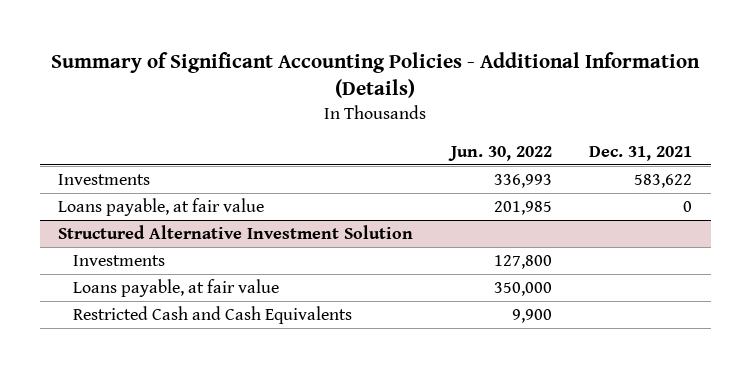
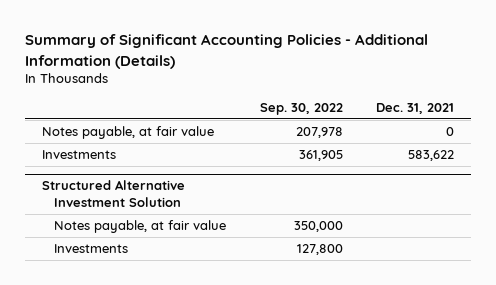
- | Jun. 30, 2022 | Dec. 31, 2021
+ | Sep. 30, 2022 | Dec. 31, 2021
+ Notes payable, at fair value | 207,978 | 0
- Loans payable, at fair value | 201,985 | 0
@ Structured Alternative Investment Solution
+ Notes payable, at fair value | 350,000 |
- Loans payable, at fair value | 350,000 |
- Restricted Cash and Cash Equivalents | 9,900 |

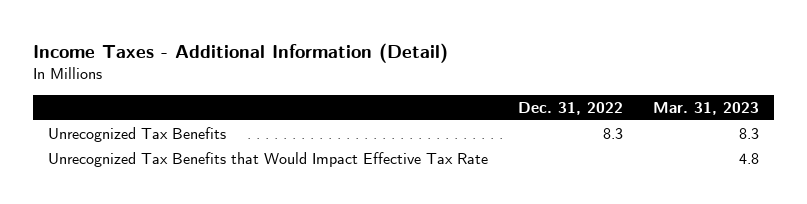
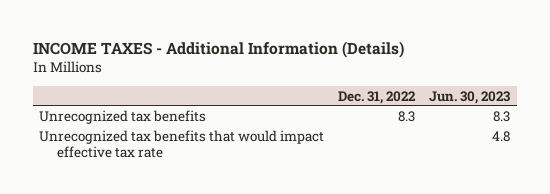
- Income Taxes - Additional Information (Detail)
+ INCOME TAXES - Additional Information (Details)
- | Dec. 31, 2022 | Mar. 31, 2023
+ | Dec. 31, 2022 | Jun. 30, 2023
- Unrecognized Tax Benefits | 8.3 | 8.3
- Unrecognized Tax Benefits that Would Impact Effective Tax Rate | | 4.8
+ Unrecognized tax benefits | 8.3 | 8.3
+ Unrecognized tax benefits that would impact effective tax rate | | 4.8

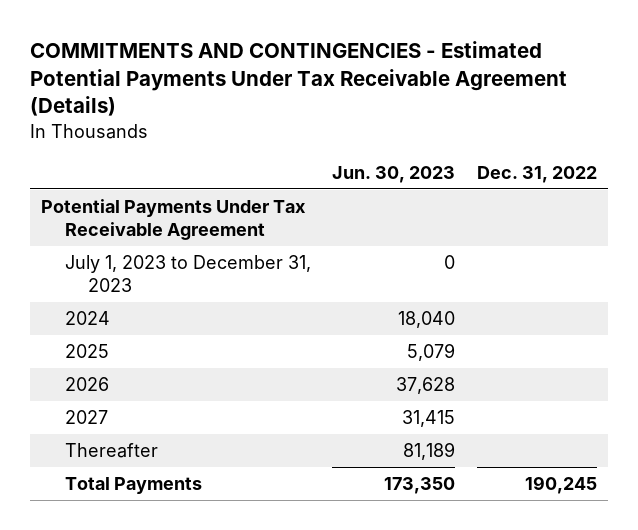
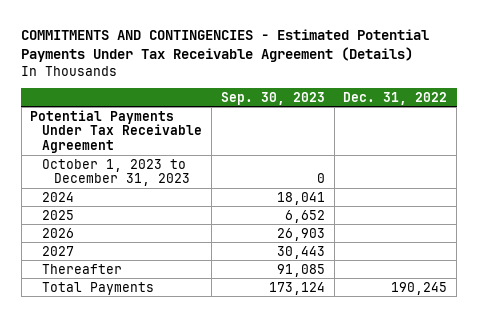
- | Jun. 30, 2023 | Dec. 31, 2022
+ | Sep. 30, 2023 | Dec. 31, 2022
- July 1, 2023 to December 31, 2023 | 0 |
+ October 1, 2023 to December 31, 2023 | 0 |

